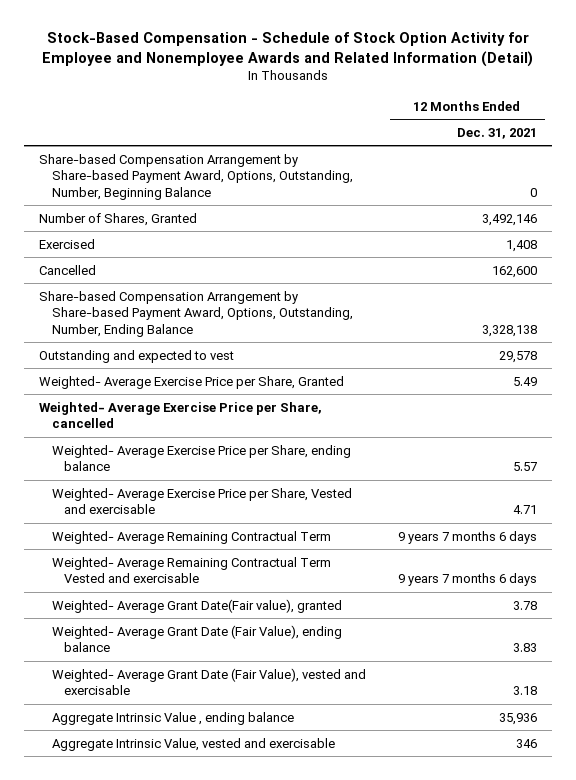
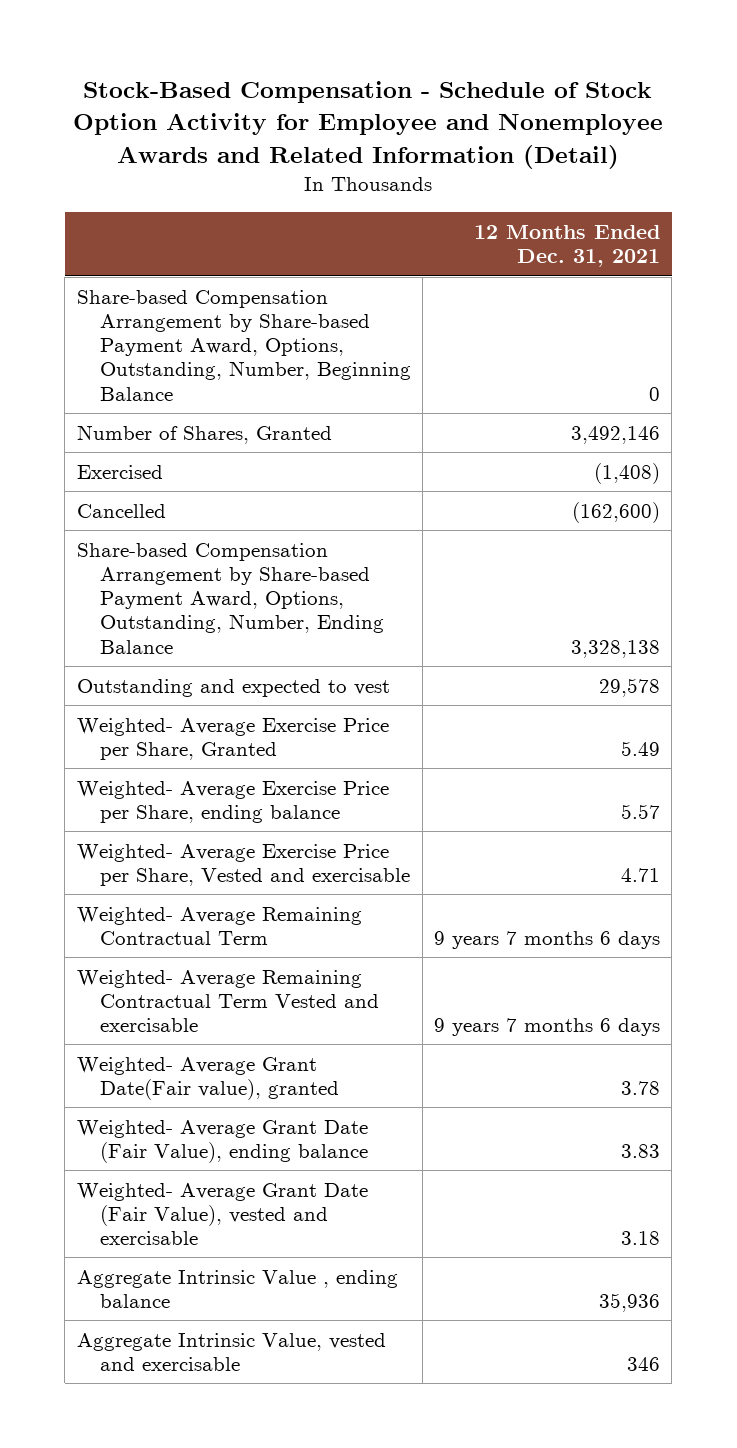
- Exercised | 1,408
- Cancelled | 162,600
+ Exercised | (1,408)
+ Cancelled | (162,600)
- Weighted- Average Exercise Price per Share, cancelled

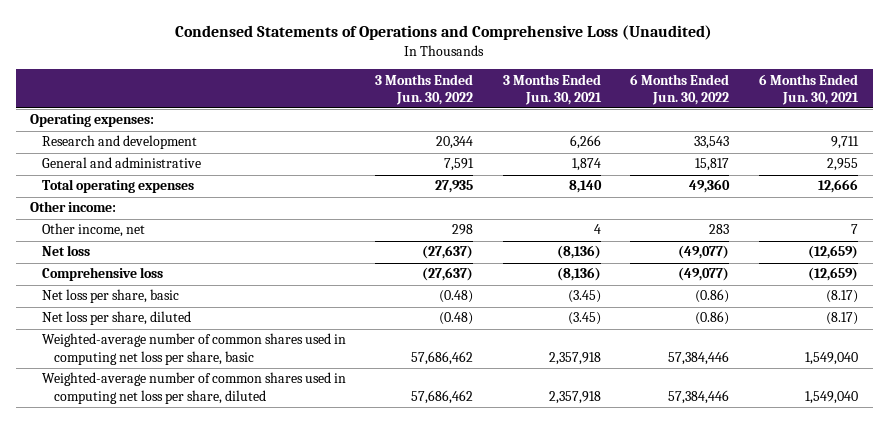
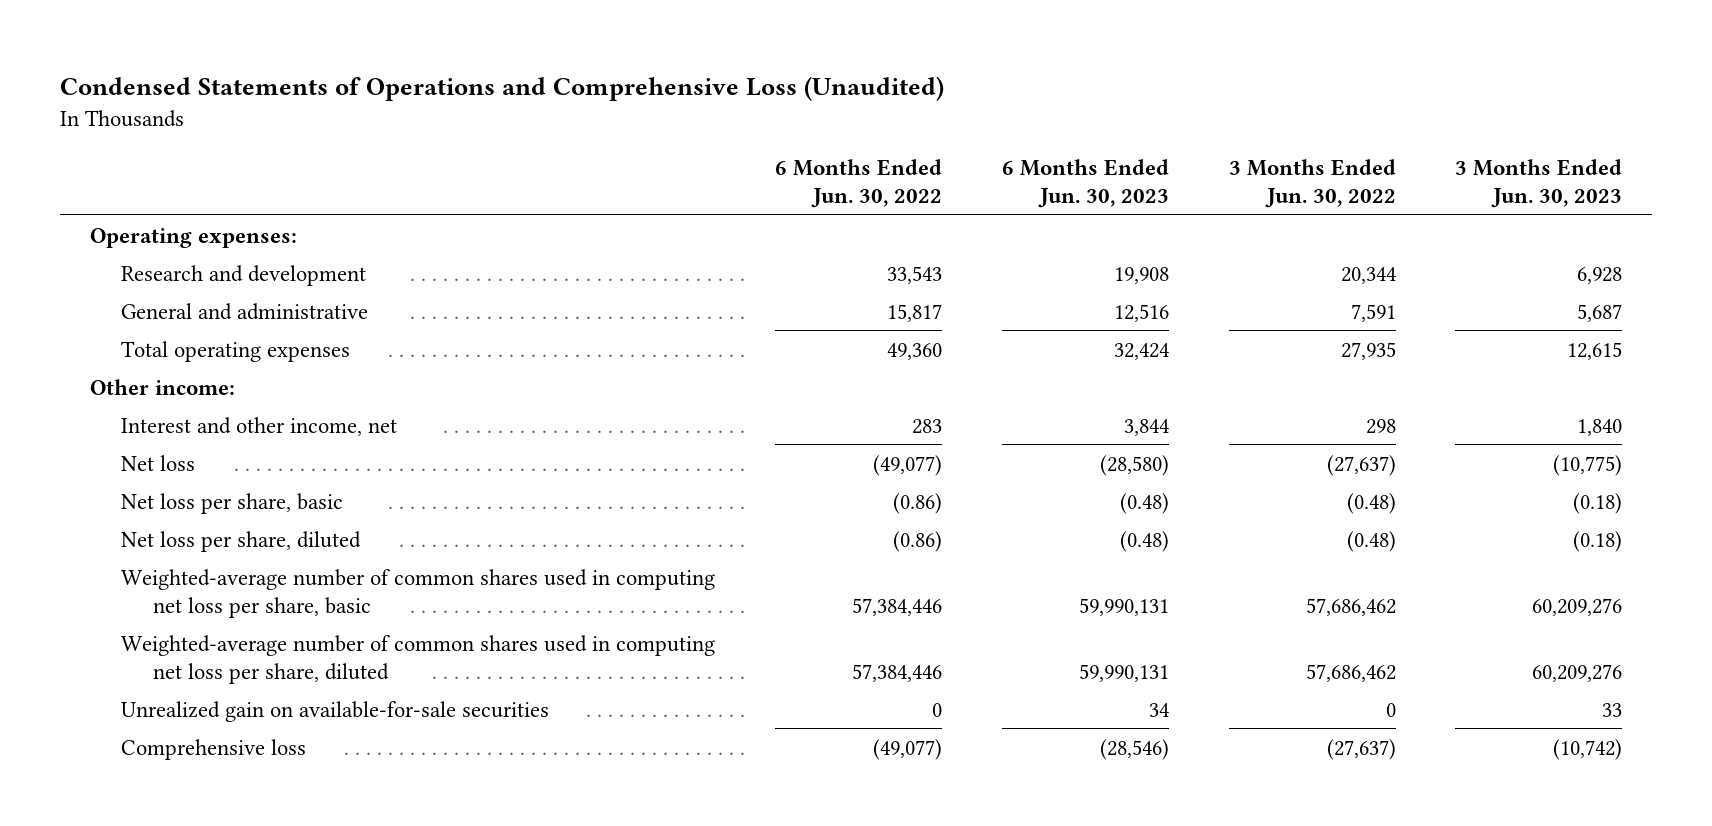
- | 3 Months Ended Jun. 30, 2022 | 3 Months Ended Jun. 30, 2021 | 6 Months Ended Jun. 30, 2022 | 6 Months Ended Jun. 30, 2021
+ | 6 Months Ended Jun. 30, 2022 | 6 Months Ended Jun. 30, 2023 | 3 Months Ended Jun. 30, 2022 | 3 Months Ended Jun. 30, 2023
- Other income, net | 298 | 4 | 283 | 7
+ Interest and other income, net | 283 | 3,844 | 298 | 1,840
+ Unrealized gain on available-for-sale securities | 0 | 34 | 0 | 33
moved down: Comprehensive loss | (49,077) | (28,546) | (27,637) | (10,742)

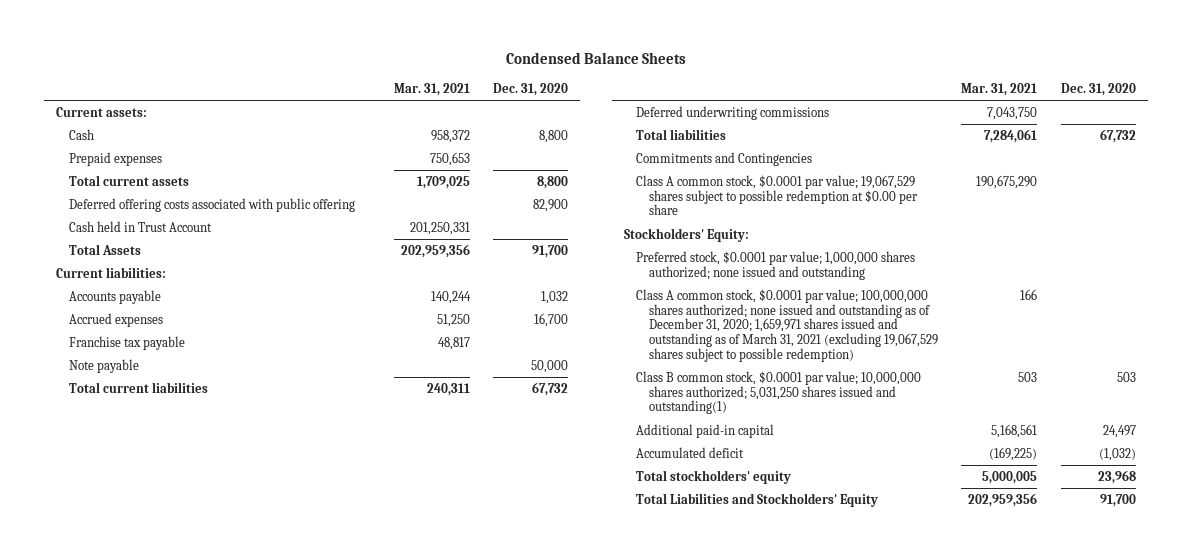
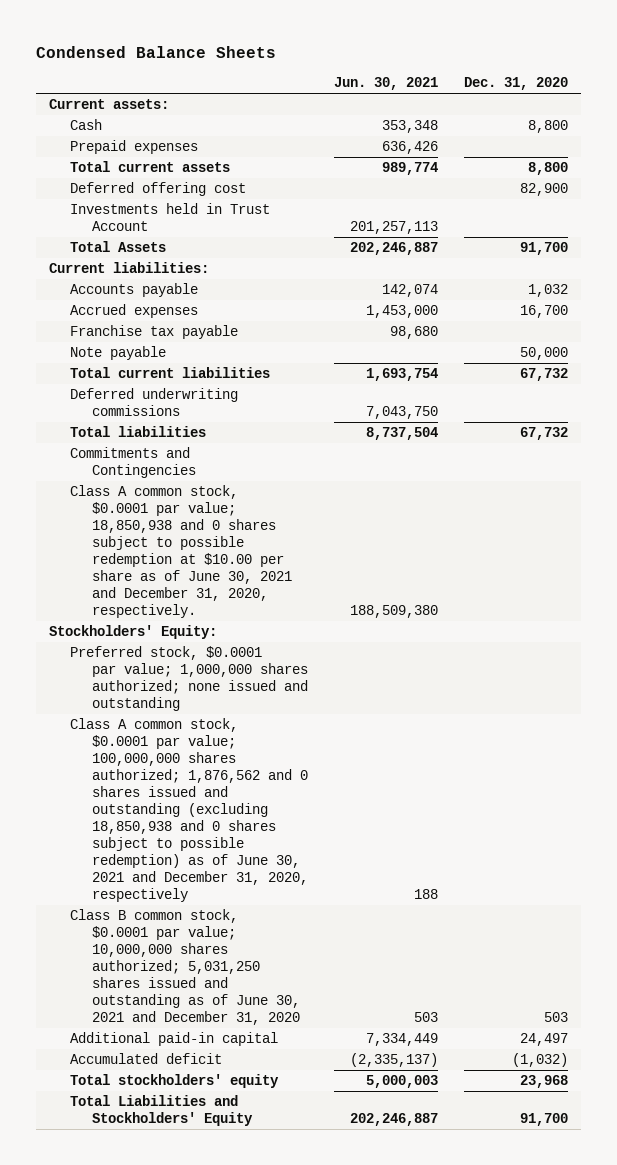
- | Mar. 31, 2021 | Dec. 31, 2020
+ | Jun. 30, 2021 | Dec. 31, 2020
- Deferred offering costs associated with public offering | | 82,900
- Cash held in Trust Account | 201,250,331 |
+ Deferred offering cost | | 82,900
+ Investments held in Trust Account | 201,257,113 |
- Class A common stock, $0.0001 par value; 19,067,529 shares subject to possible redemption at $0.00 per share | 190,675,290 |
+ Class A common stock, $0.0001 par value; 18,850,938 and 0 shares subject to possible redemption at $10.00 per share as of June 30, 2021 and December 31, 2020, respectively. | 188,509,380 |
- Preferred stock, $0.0001 par value; 1,000,000 shares authorized; none issued and outstanding
- Class A common stock, $0.0001 par value; 100,000,000 shares authorized; none issued and outstanding as of December 31, 2020; 1,659,971 shares issued and outstanding as of March 31, 2021 (excluding 19,067,529 shares subject to possible redemption) | 166 |
- Class B common stock, $0.0001 par value; 10,000,000 shares authorized; 5,031,250 shares issued and outstanding(1) | 503 | 503
+ Preferred stock, $0.0001 par value; 1,000,000 shares authorized; none issued and outstanding
+ Class A common stock, $0.0001 par value; 100,000,000 shares authorized; 1,876,562 and 0 shares issued and outstanding (excluding 18,850,938 and 0 shares subject to possible redemption) as of June 30, 2021 and December 31, 2020, respectively | 188 |
+ Class B common stock, $0.0001 par value; 10,000,000 shares authorized; 5,031,250 shares issued and outstanding as of June 30, 2021 and December 31, 2020 | 503 | 503

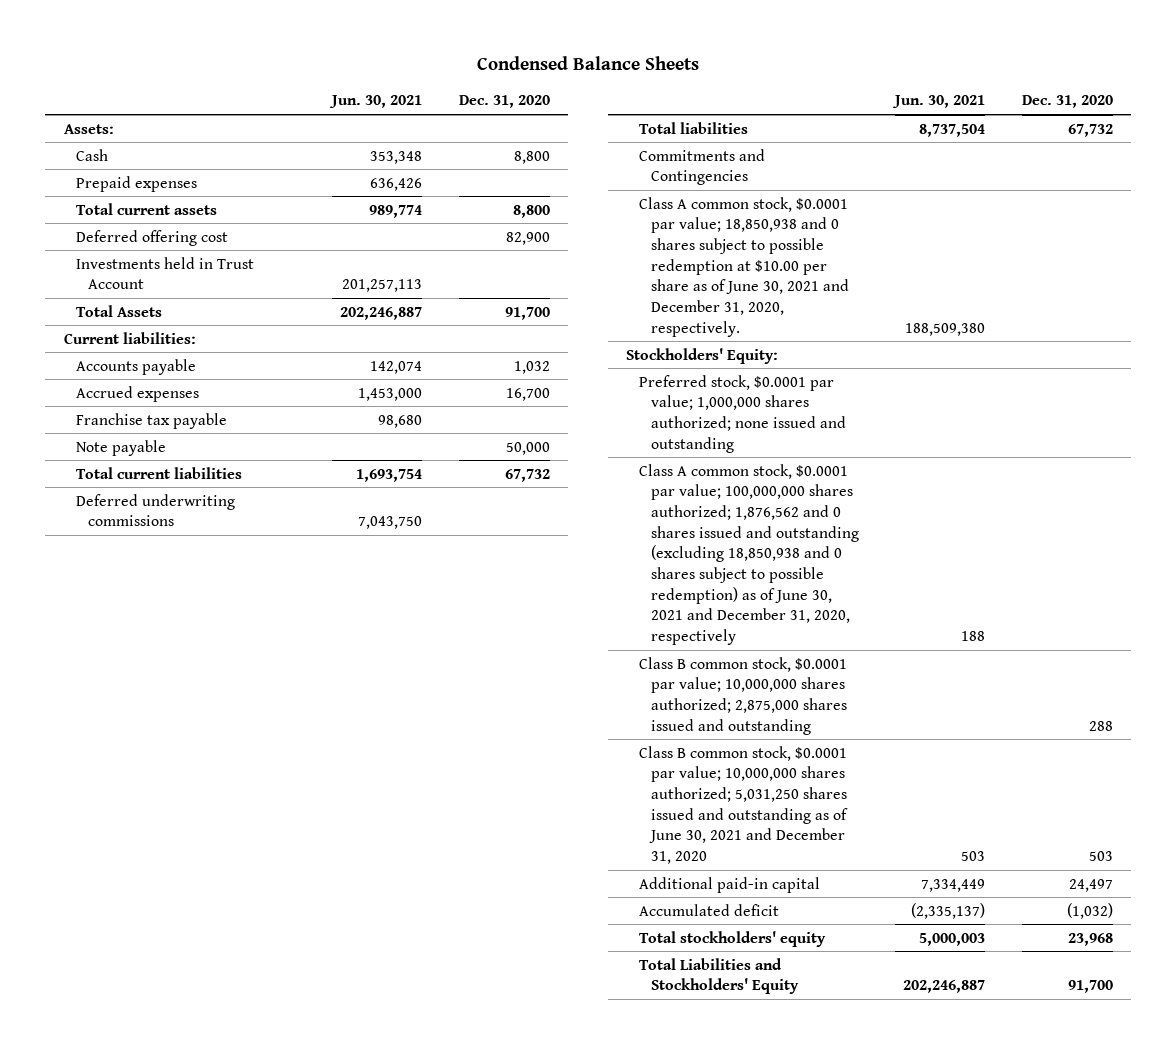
- Current assets:
+ Assets:
- Preferred stock, $0.0001 par value; 1,000,000 shares authorized; none issued and outstanding
+ Preferred stock, $0.0001 par value; 1,000,000 shares authorized; none issued and outstanding
+ Class B common stock, $0.0001 par value; 10,000,000 shares authorized; 2,875,000 shares issued and outstanding | | 288

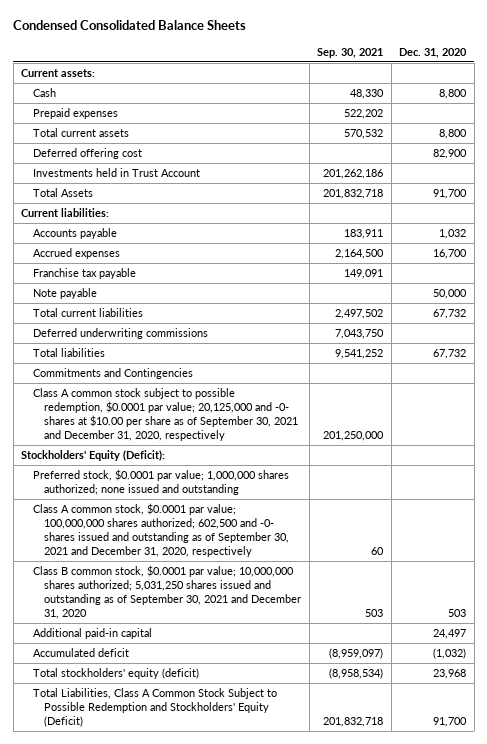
- Condensed Balance Sheets
+ Condensed Consolidated Balance Sheets
- | Jun. 30, 2021 | Dec. 31, 2020
+ | Sep. 30, 2021 | Dec. 31, 2020
- Assets:
+ Current assets:
- Class A common stock, $0.0001 par value; 18,850,938 and 0 shares subject to possible redemption at $10.00 per share as of June 30, 2021 and December 31, 2020, respectively. | 188,509,380 |
- Stockholders' Equity:
- Preferred stock, $0.0001 par value; 1,000,000 shares authorized; none issued and outstanding
- Class A common stock, $0.0001 par value; 100,000,000 shares authorized; 1,876,562 and 0 shares issued and outstanding (excluding 18,850,938 and 0 shares subject to possible redemption) as of June 30, 2021 and December 31, 2020, respectively | 188 |
- Class B common stock, $0.0001 par value; 10,000,000 shares authorized; 2,875,000 shares issued and outstanding | | 288
- Class B common stock, $0.0001 par value; 10,000,000 shares authorized; 5,031,250 shares issued and outstanding as of June 30, 2021 and December 31, 2020 | 503 | 503
+ Class A common stock subject to possible redemption, $0.0001 par value; 20,125,000 and -0- shares at $10.00 per share as of September 30, 2021 and December 31, 2020, respectively | 201,250,000 |
+ Stockholders' Equity (Deficit):
+ Preferred stock, $0.0001 par value; 1,000,000 shares authorized; none issued and outstanding
+ Class A common stock, $0.0001 par value; 100,000,000 shares authorized; 602,500 and -0- shares issued and outstanding as of September 30, 2021 and December 31, 2020, respectively | 60 |
+ Class B common stock, $0.0001 par value; 10,000,000 shares authorized; 5,031,250 shares issued and outstanding as of September 30, 2021 and December 31, 2020 | 503 | 503
- Total stockholders' equity | 5,000,003 | 23,968
- Total Liabilities and Stockholders' Equity | 202,246,887 | 91,700
+ Total stockholders' equity (deficit) | (8,958,534) | 23,968
+ Total Liabilities, Class A Common Stock Subject to Possible Redemption and Stockholders' Equity (Deficit) | 201,832,718 | 91,700

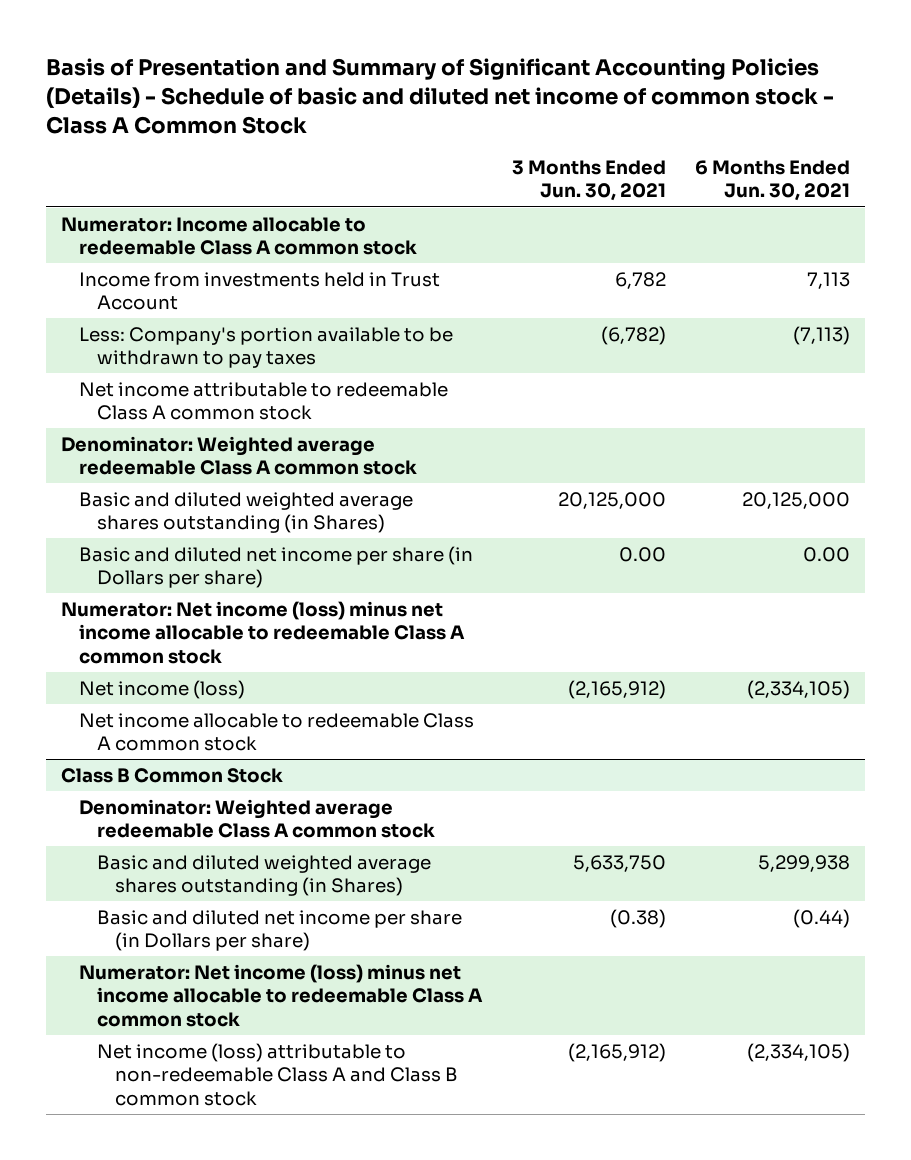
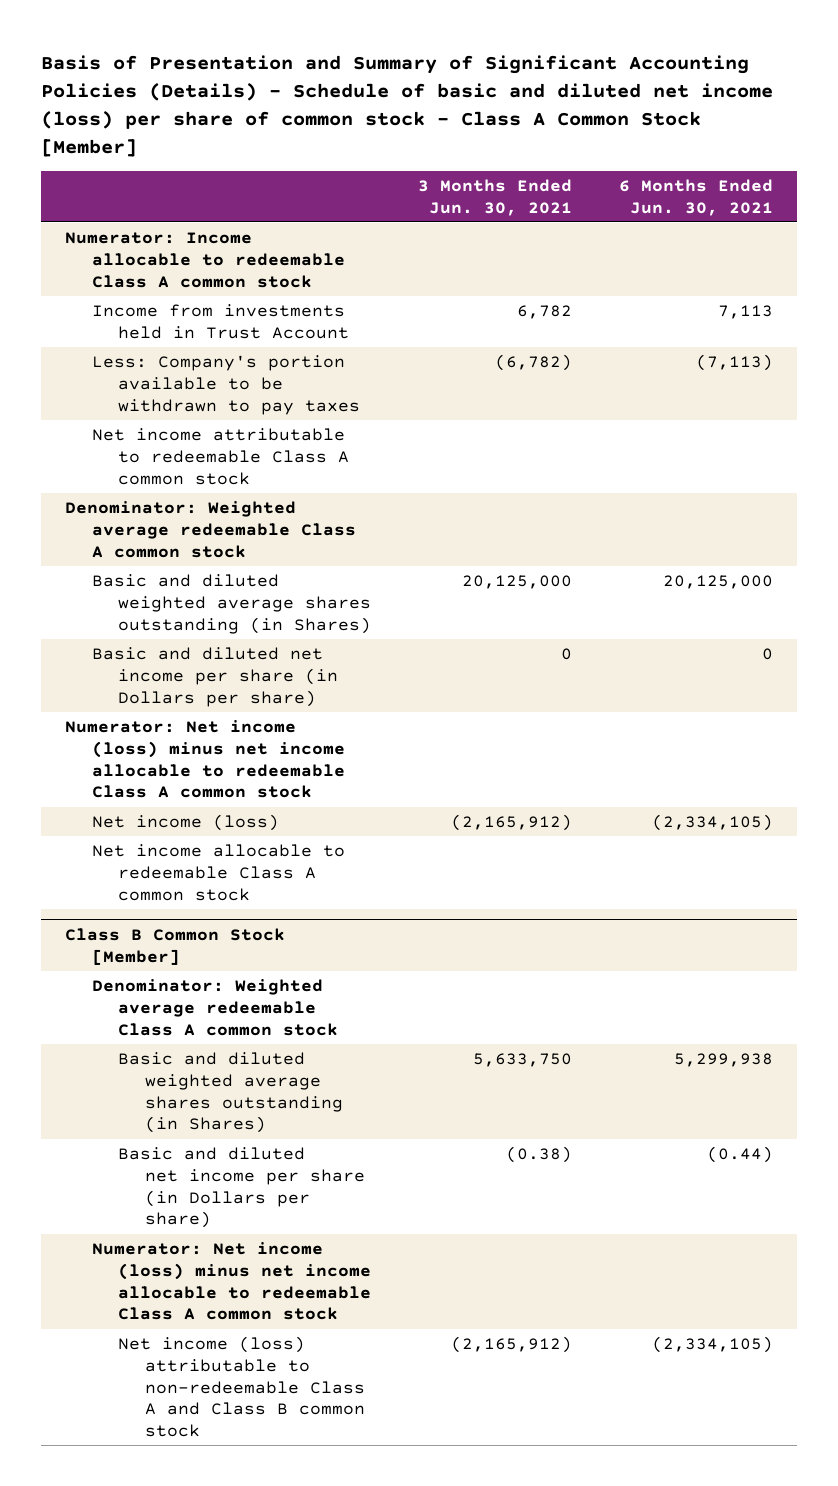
- Basis of Presentation and Summary of Significant Accounting Policies (Details) - Schedule of basic and diluted net income of common stock - Class A Common Stock
+ Basis of Presentation and Summary of Significant Accounting Policies (Details) - Schedule of basic and diluted net income (loss) per share of common stock - Class A Common Stock [Member]
- Basic and diluted net income per share (in Dollars per share) | 0.00 | 0.00
+ Basic and diluted net income per share (in Dollars per share) | 0 | 0
- Class B Common Stock
+ Class B Common Stock [Member]

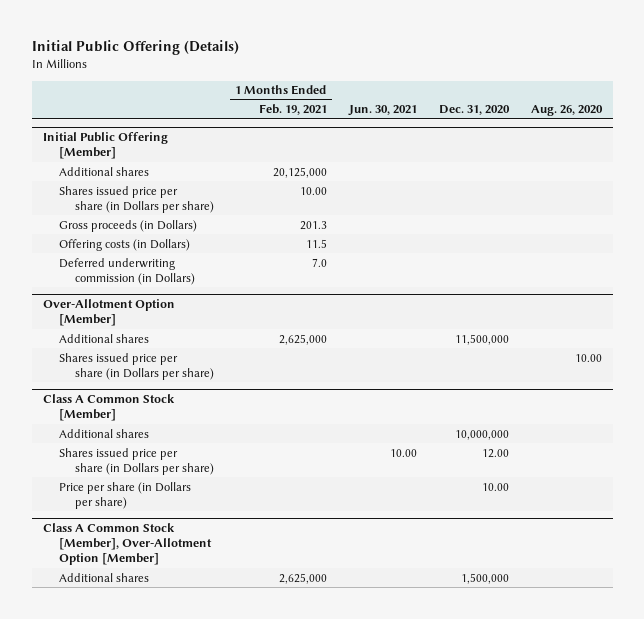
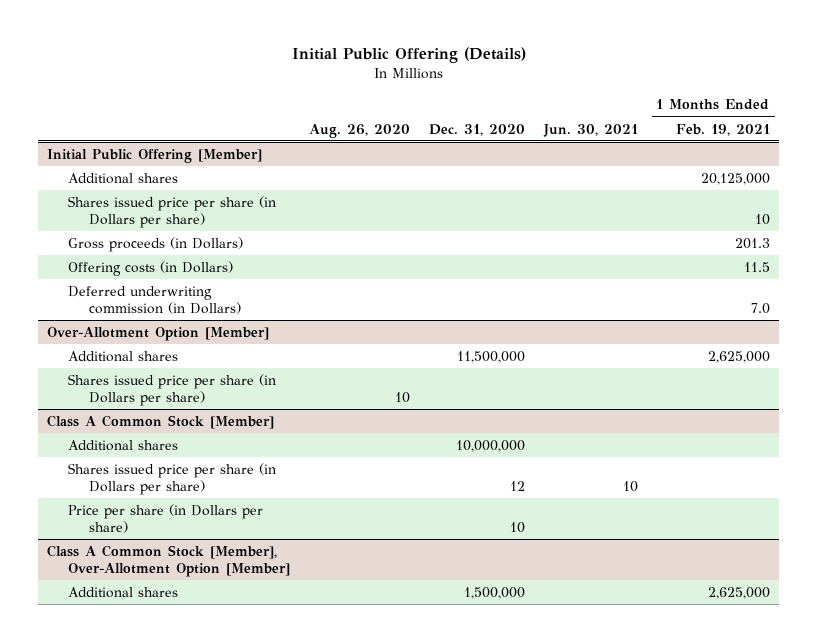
- | 1 Months Ended Feb. 19, 2021 | Jun. 30, 2021 | Dec. 31, 2020 | Aug. 26, 2020
+ | Aug. 26, 2020 | Dec. 31, 2020 | Jun. 30, 2021 | 1 Months Ended Feb. 19, 2021
@ Initial Public Offering [Member]
- Shares issued price per share (in Dollars per share) | 10.00 | | |
+ Shares issued price per share (in Dollars per share) | | | | 10
@ Over-Allotment Option [Member]
- Shares issued price per share (in Dollars per share) | | | | 10.00
+ Shares issued price per share (in Dollars per share) | 10 | | |
@ Class A Common Stock [Member]
- Shares issued price per share (in Dollars per share) | | 10.00 | 12.00 |
- Price per share (in Dollars per share) | | | 10.00 |
+ Shares issued price per share (in Dollars per share) | | 12 | 10 |
+ Price per share (in Dollars per share) | | 10 | |

